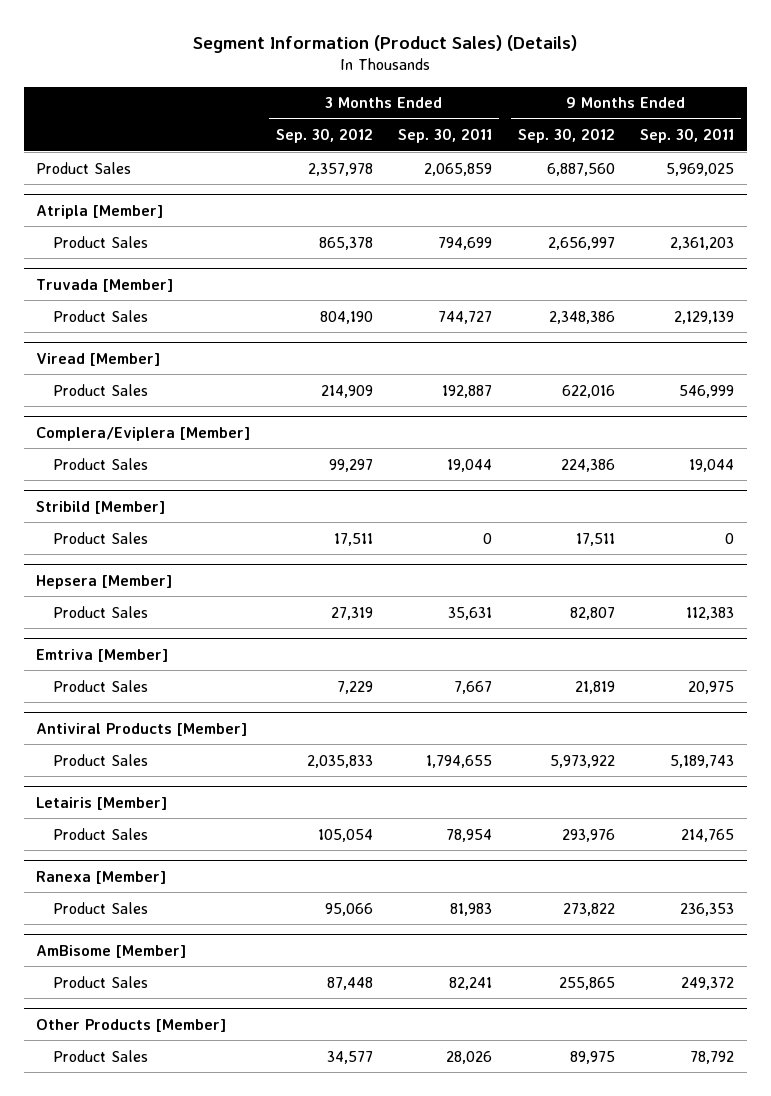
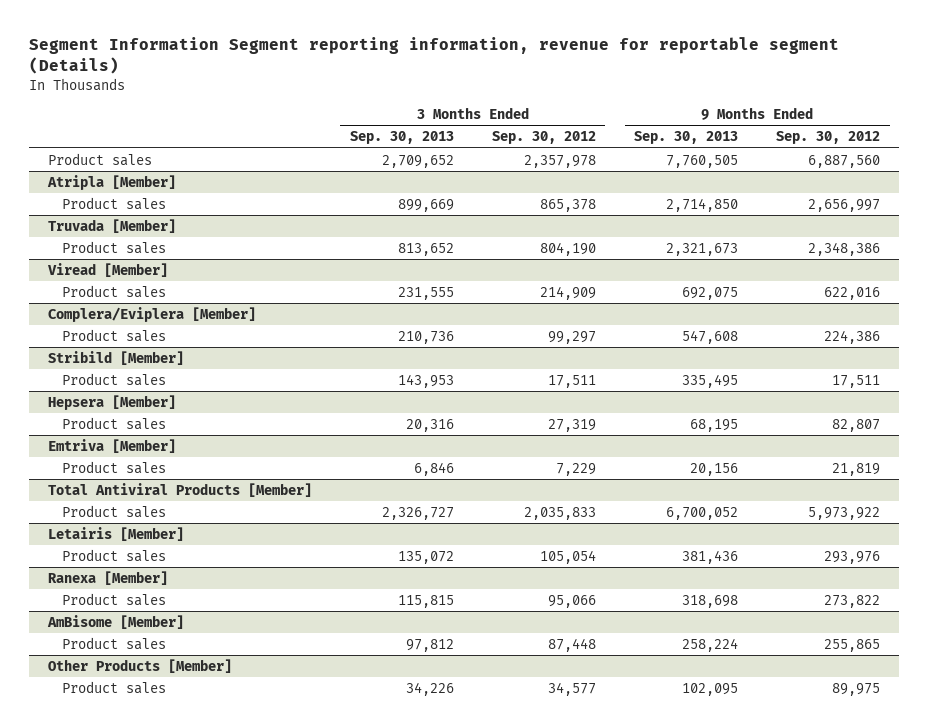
- Segment Information (Product Sales) (Details)
+ Segment Information Segment reporting information, revenue for reportable segment (Details)
- | 3 Months Ended Sep. 30, 2012 | 3 Months Ended Sep. 30, 2011 | 9 Months Ended Sep. 30, 2012 | 9 Months Ended Sep. 30, 2011
+ | 3 Months Ended Sep. 30, 2013 | 3 Months Ended Sep. 30, 2012 | 9 Months Ended Sep. 30, 2013 | 9 Months Ended Sep. 30, 2012
- Product Sales | 2,357,978 | 2,065,859 | 6,887,560 | 5,969,025
+ Product sales | 2,709,652 | 2,357,978 | 7,760,505 | 6,887,560
@ Atripla [Member]
- Product Sales | 865,378 | 794,699 | 2,656,997 | 2,361,203
+ Product sales | 899,669 | 865,378 | 2,714,850 | 2,656,997
@ Truvada [Member]
- Product Sales | 804,190 | 744,727 | 2,348,386 | 2,129,139
+ Product sales | 813,652 | 804,190 | 2,321,673 | 2,348,386
@ Viread [Member]
- Product Sales | 214,909 | 192,887 | 622,016 | 546,999
+ Product sales | 231,555 | 214,909 | 692,075 | 622,016
@ Complera/Eviplera [Member]
- Product Sales | 99,297 | 19,044 | 224,386 | 19,044
+ Product sales | 210,736 | 99,297 | 547,608 | 224,386
@ Stribild [Member]
- Product Sales | 17,511 | 0 | 17,511 | 0
+ Product sales | 143,953 | 17,511 | 335,495 | 17,511
@ Hepsera [Member]
- Product Sales | 27,319 | 35,631 | 82,807 | 112,383
+ Product sales | 20,316 | 27,319 | 68,195 | 82,807
@ Emtriva [Member]
- Product Sales | 7,229 | 7,667 | 21,819 | 20,975
- Antiviral Products [Member]
- Product Sales | 2,035,833 | 1,794,655 | 5,973,922 | 5,189,743
@ Emtriva [Member]
+ Product sales | 6,846 | 7,229 | 20,156 | 21,819
+ Total Antiviral Products [Member]
+ Product sales | 2,326,727 | 2,035,833 | 6,700,052 | 5,973,922
@ Letairis [Member]
- Product Sales | 105,054 | 78,954 | 293,976 | 214,765
+ Product sales | 135,072 | 105,054 | 381,436 | 293,976
@ Ranexa [Member]
- Product Sales | 95,066 | 81,983 | 273,822 | 236,353
+ Product sales | 115,815 | 95,066 | 318,698 | 273,822
@ AmBisome [Member]
- Product Sales | 87,448 | 82,241 | 255,865 | 249,372
+ Product sales | 97,812 | 87,448 | 258,224 | 255,865
@ Other Products [Member]
- Product Sales | 34,577 | 28,026 | 89,975 | 78,792
+ Product sales | 34,226 | 34,577 | 102,095 | 89,975

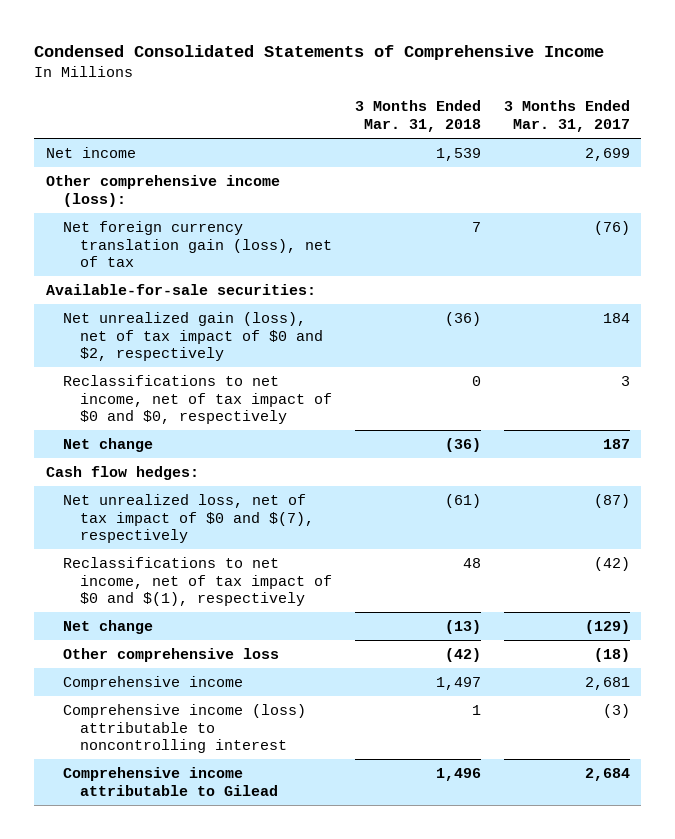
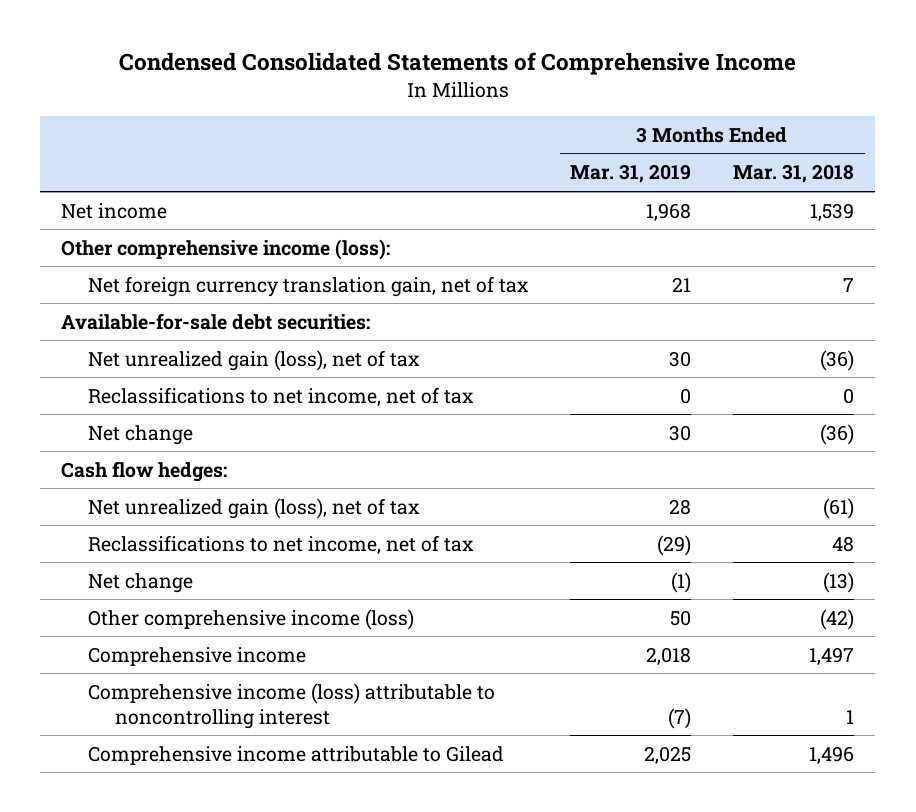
- | 3 Months Ended Mar. 31, 2018 | 3 Months Ended Mar. 31, 2017
+ | 3 Months Ended Mar. 31, 2019 | 3 Months Ended Mar. 31, 2018
- Net foreign currency translation gain (loss), net of tax | 7 | (76)
- Available-for-sale securities:
- Net unrealized gain (loss), net of tax impact of $0 and $2, respectively | (36) | 184
- Reclassifications to net income, net of tax impact of $0 and $0, respectively | 0 | 3
+ Net foreign currency translation gain, net of tax | 21 | 7
+ Available-for-sale debt securities:
+ Net unrealized gain (loss), net of tax | 30 | (36)
+ Reclassifications to net income, net of tax | 0 | 0
- Net unrealized loss, net of tax impact of $0 and $(7), respectively | (61) | (87)
- Reclassifications to net income, net of tax impact of $0 and $(1), respectively | 48 | (42)
+ Net unrealized gain (loss), net of tax | 28 | (61)
+ Reclassifications to net income, net of tax | (29) | 48
- Other comprehensive loss | (42) | (18)
+ Other comprehensive income (loss) | 50 | (42)

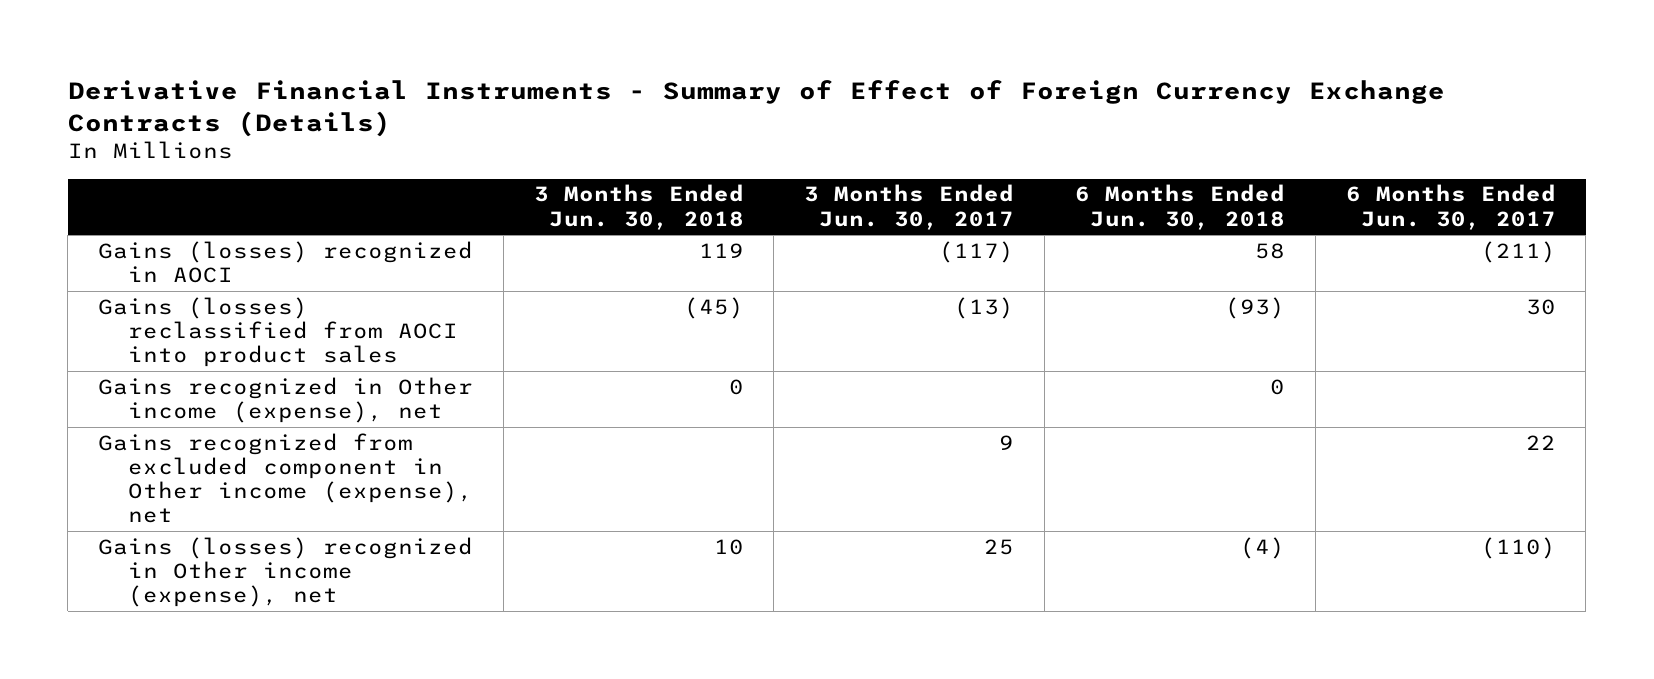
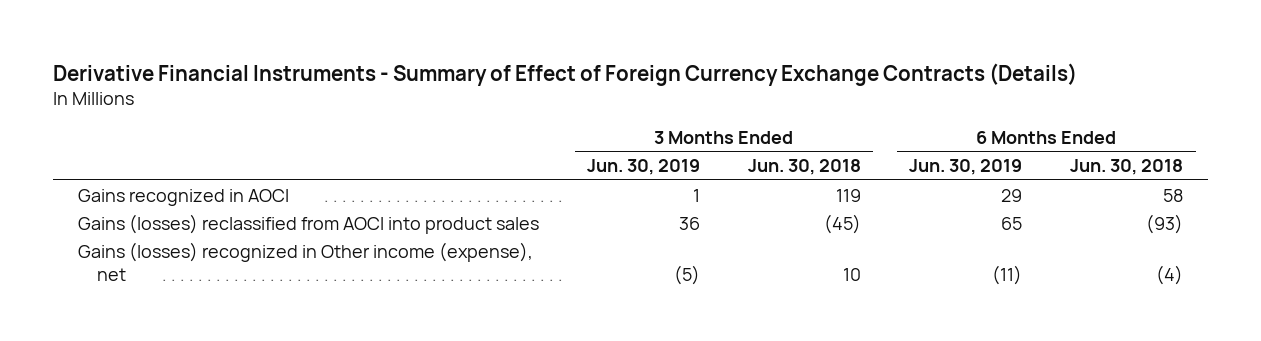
- | 3 Months Ended Jun. 30, 2018 | 3 Months Ended Jun. 30, 2017 | 6 Months Ended Jun. 30, 2018 | 6 Months Ended Jun. 30, 2017
+ | 3 Months Ended Jun. 30, 2019 | 3 Months Ended Jun. 30, 2018 | 6 Months Ended Jun. 30, 2019 | 6 Months Ended Jun. 30, 2018
- Gains (losses) recognized in AOCI | 119 | (117) | 58 | (211)
+ Gains recognized in AOCI | 1 | 119 | 29 | 58
- Gains recognized in Other income (expense), net | 0 | | 0 |
- Gains recognized from excluded component in Other income (expense), net | | 9 | | 22

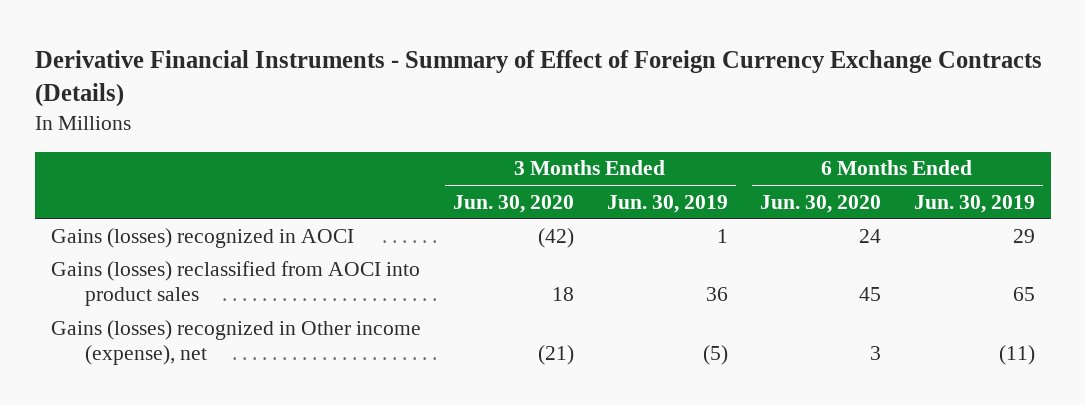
- | 3 Months Ended Jun. 30, 2019 | 3 Months Ended Jun. 30, 2018 | 6 Months Ended Jun. 30, 2019 | 6 Months Ended Jun. 30, 2018
+ | 3 Months Ended Jun. 30, 2020 | 3 Months Ended Jun. 30, 2019 | 6 Months Ended Jun. 30, 2020 | 6 Months Ended Jun. 30, 2019
- Gains recognized in AOCI | 1 | 119 | 29 | 58
+ Gains (losses) recognized in AOCI | (42) | 1 | 24 | 29

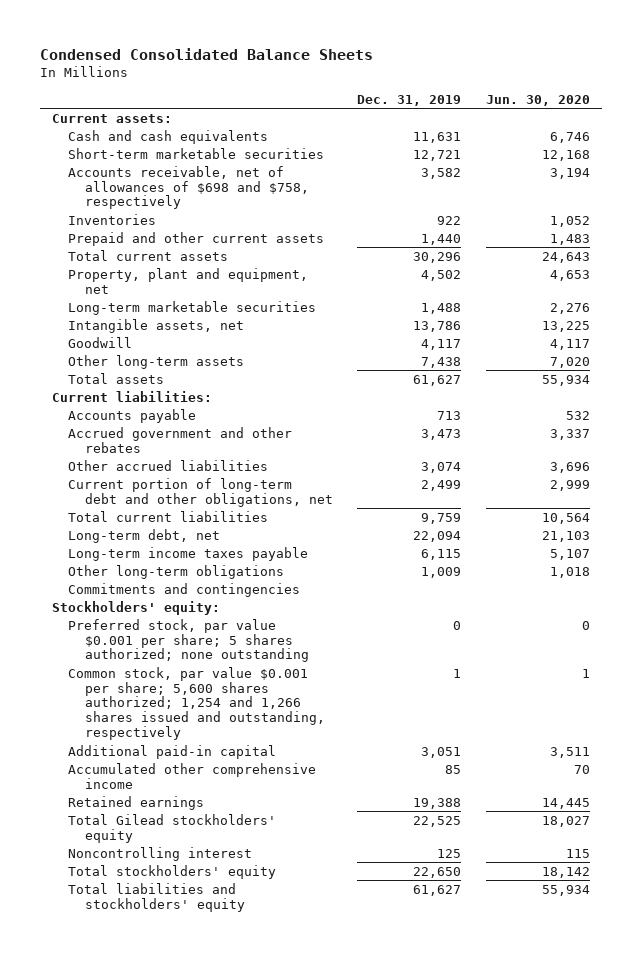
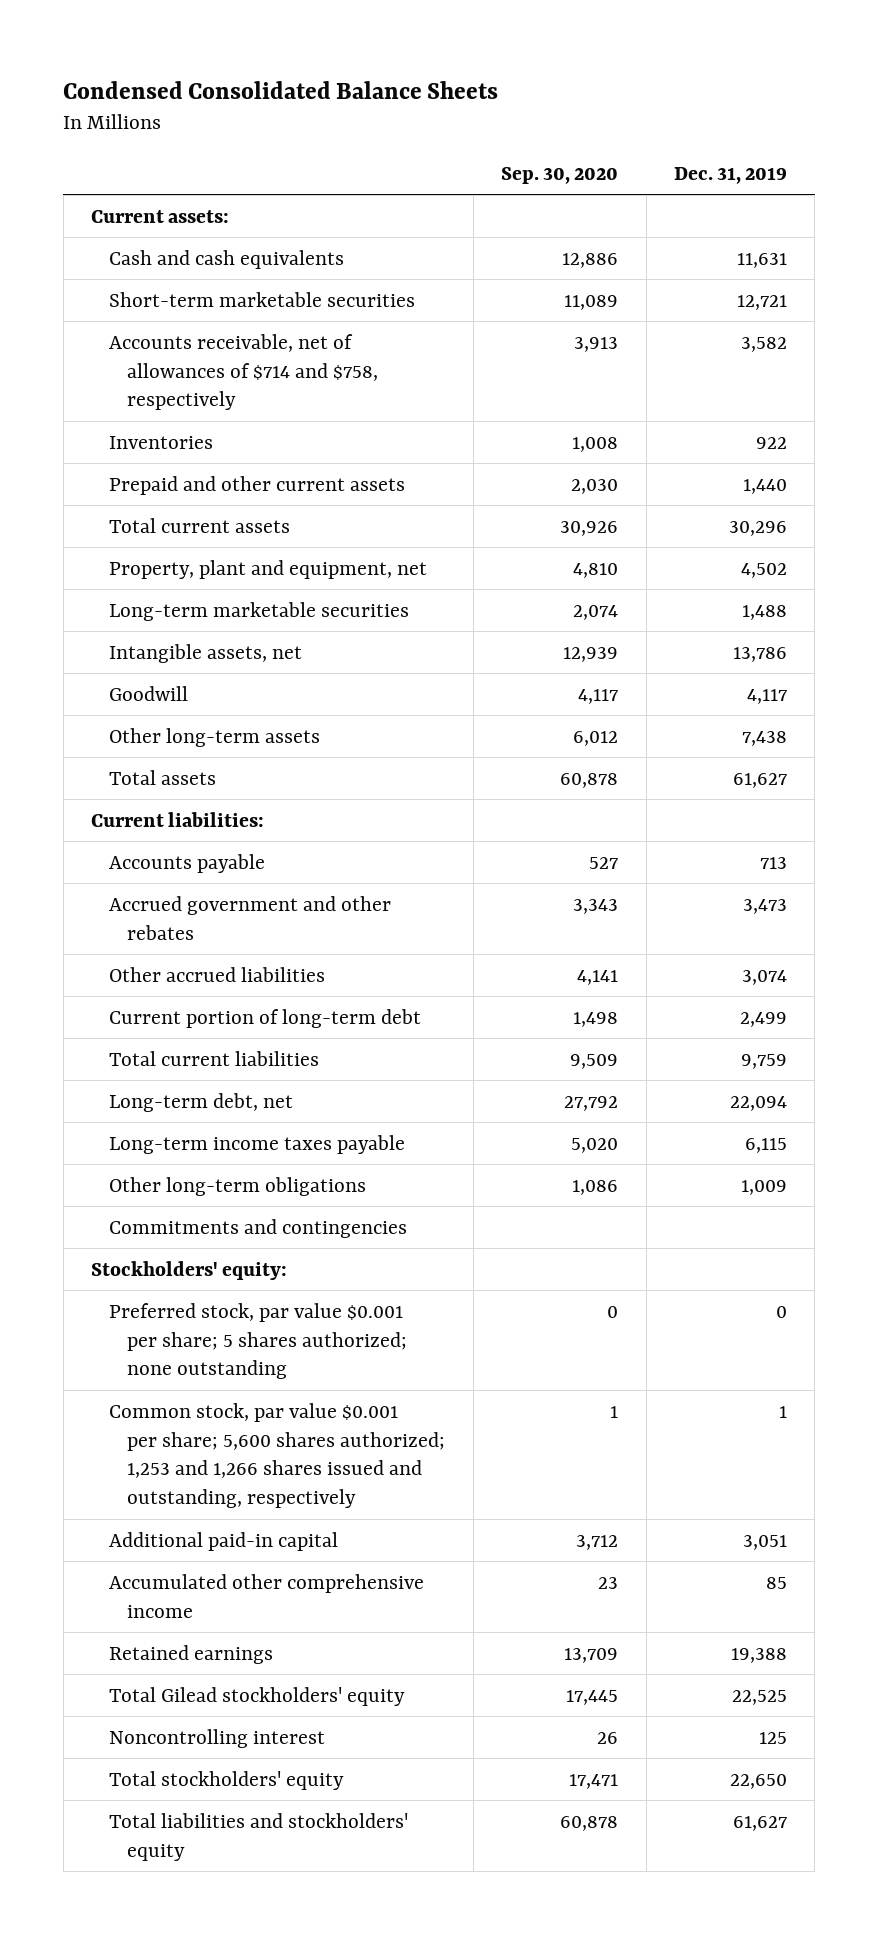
- | Dec. 31, 2019 | Jun. 30, 2020
+ | Sep. 30, 2020 | Dec. 31, 2019
- Accounts receivable, net of allowances of $698 and $758, respectively | 3,582 | 3,194
+ Accounts receivable, net of allowances of $714 and $758, respectively | 3,913 | 3,582
- Current portion of long-term debt and other obligations, net | 2,499 | 2,999
+ Current portion of long-term debt | 1,498 | 2,499
- Common stock, par value $0.001 per share; 5,600 shares authorized; 1,254 and 1,266 shares issued and outstanding, respectively | 1 | 1
+ Common stock, par value $0.001 per share; 5,600 shares authorized; 1,253 and 1,266 shares issued and outstanding, respectively | 1 | 1

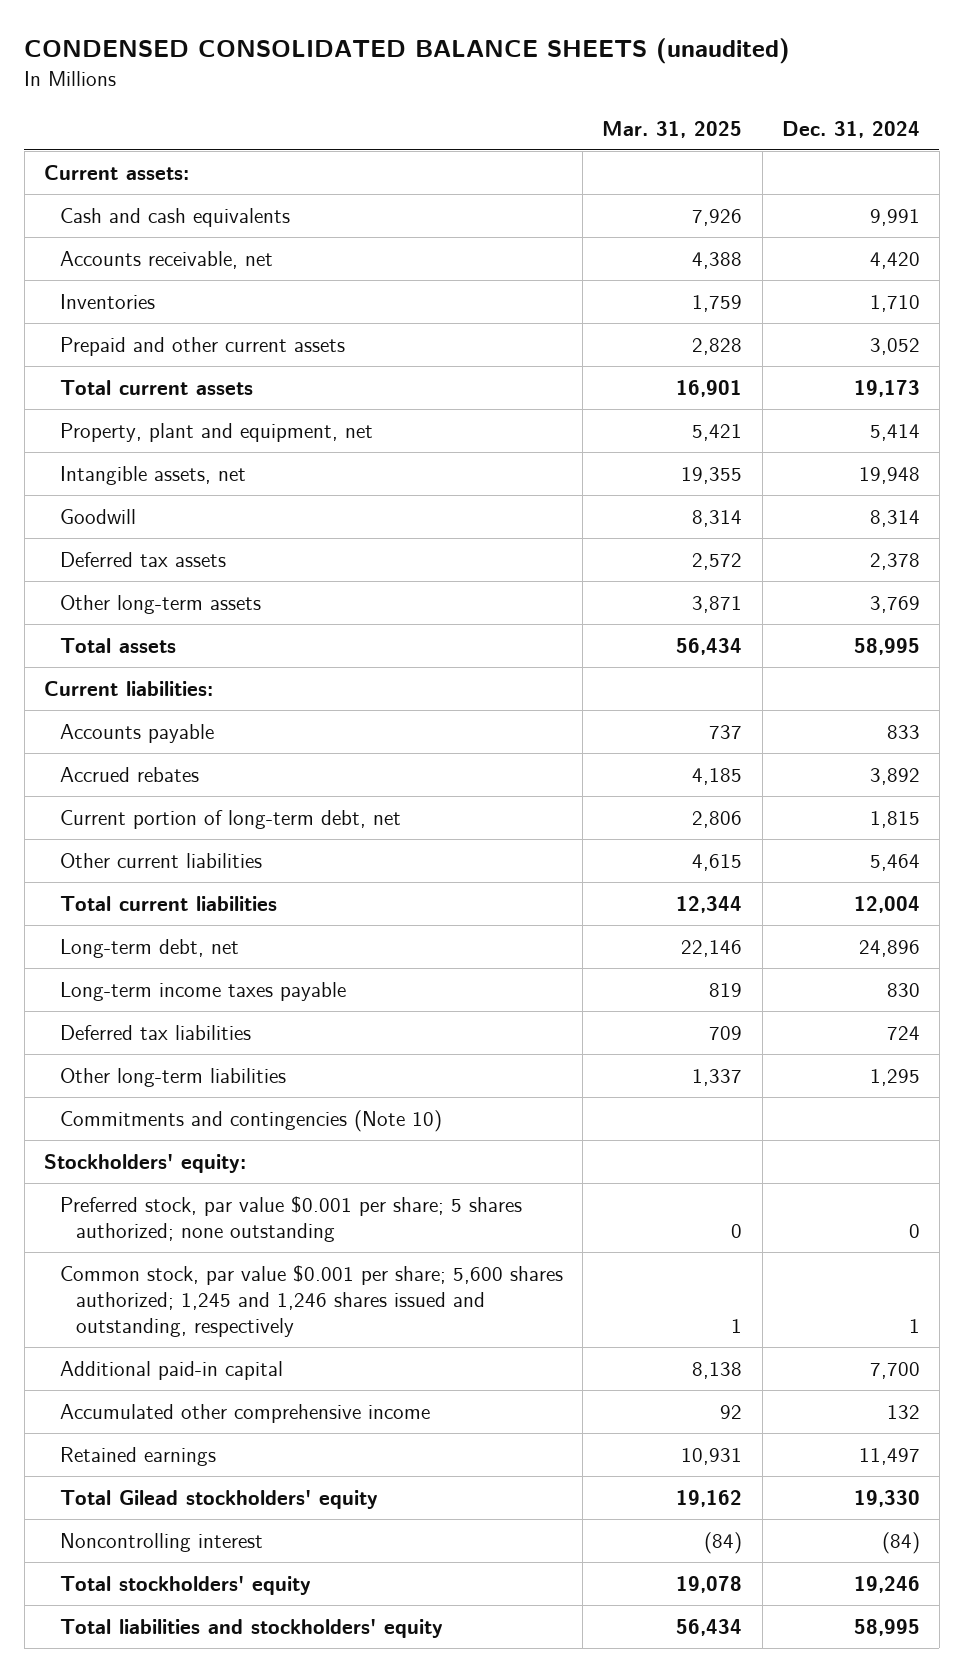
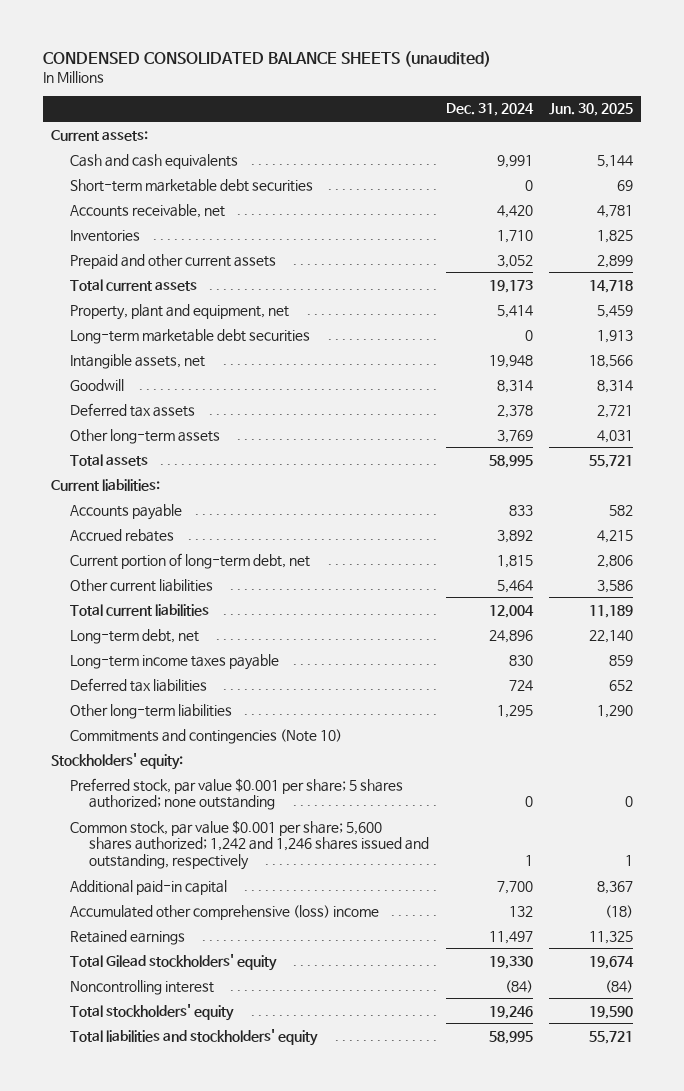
- | Mar. 31, 2025 | Dec. 31, 2024
+ | Dec. 31, 2024 | Jun. 30, 2025
+ Short-term marketable debt securities | 0 | 69
+ Long-term marketable debt securities | 0 | 1,913
- Common stock, par value $0.001 per share; 5,600 shares authorized; 1,245 and 1,246 shares issued and outstanding, respectively | 1 | 1
+ Common stock, par value $0.001 per share; 5,600 shares authorized; 1,242 and 1,246 shares issued and outstanding, respectively | 1 | 1
- Accumulated other comprehensive income | 92 | 132
+ Accumulated other comprehensive (loss) income | 132 | (18)

